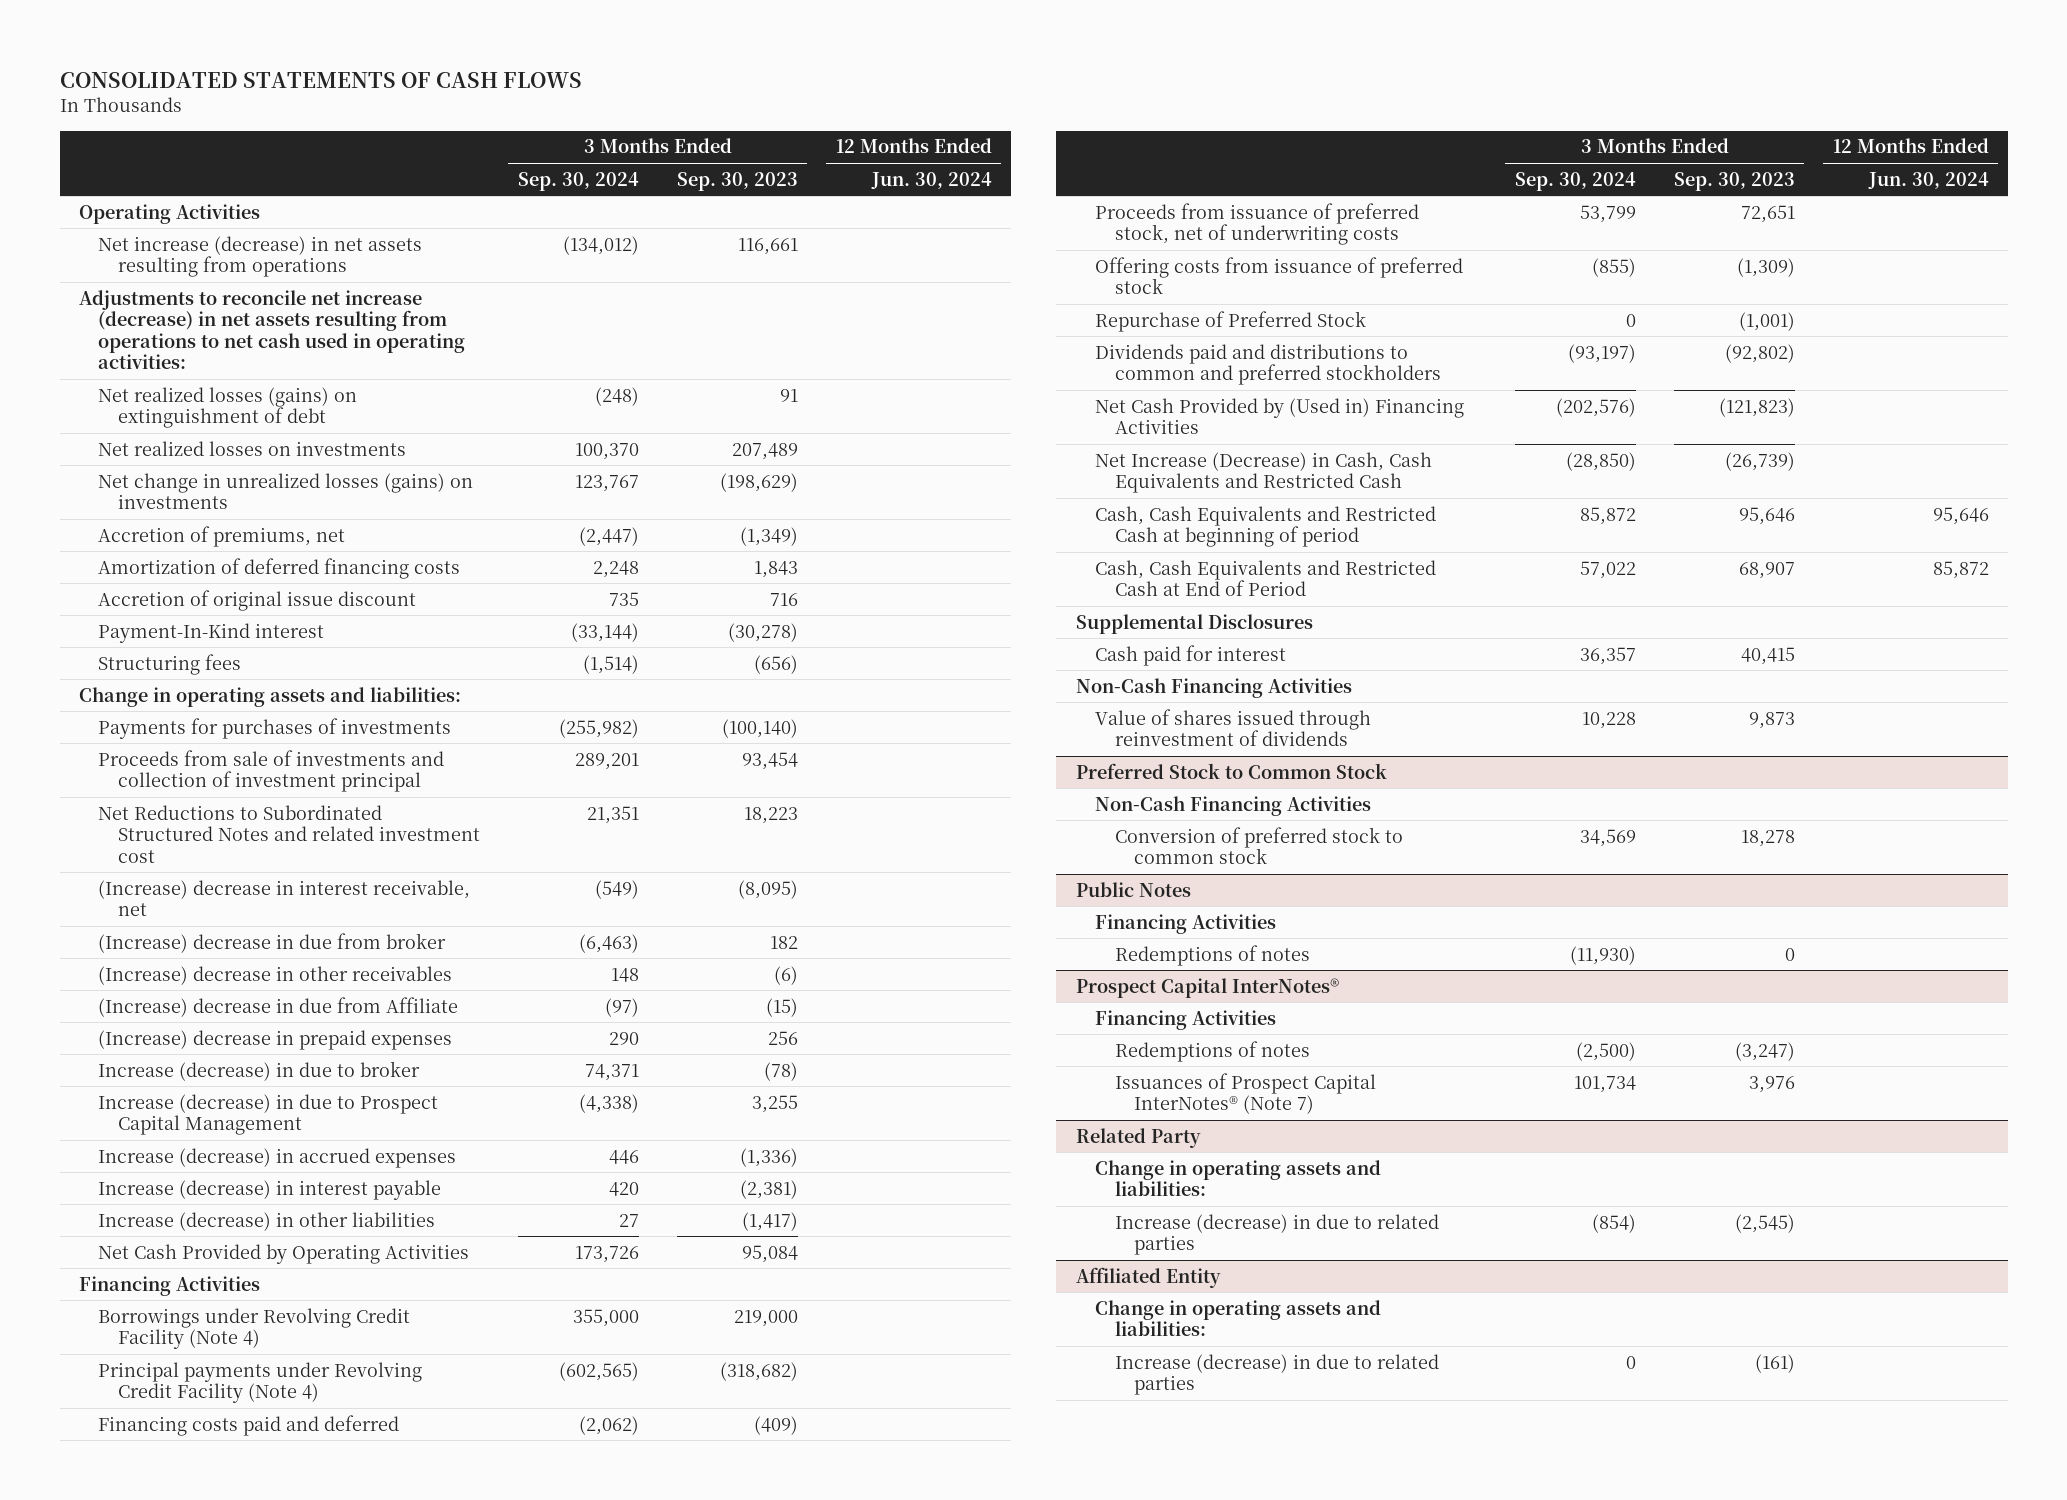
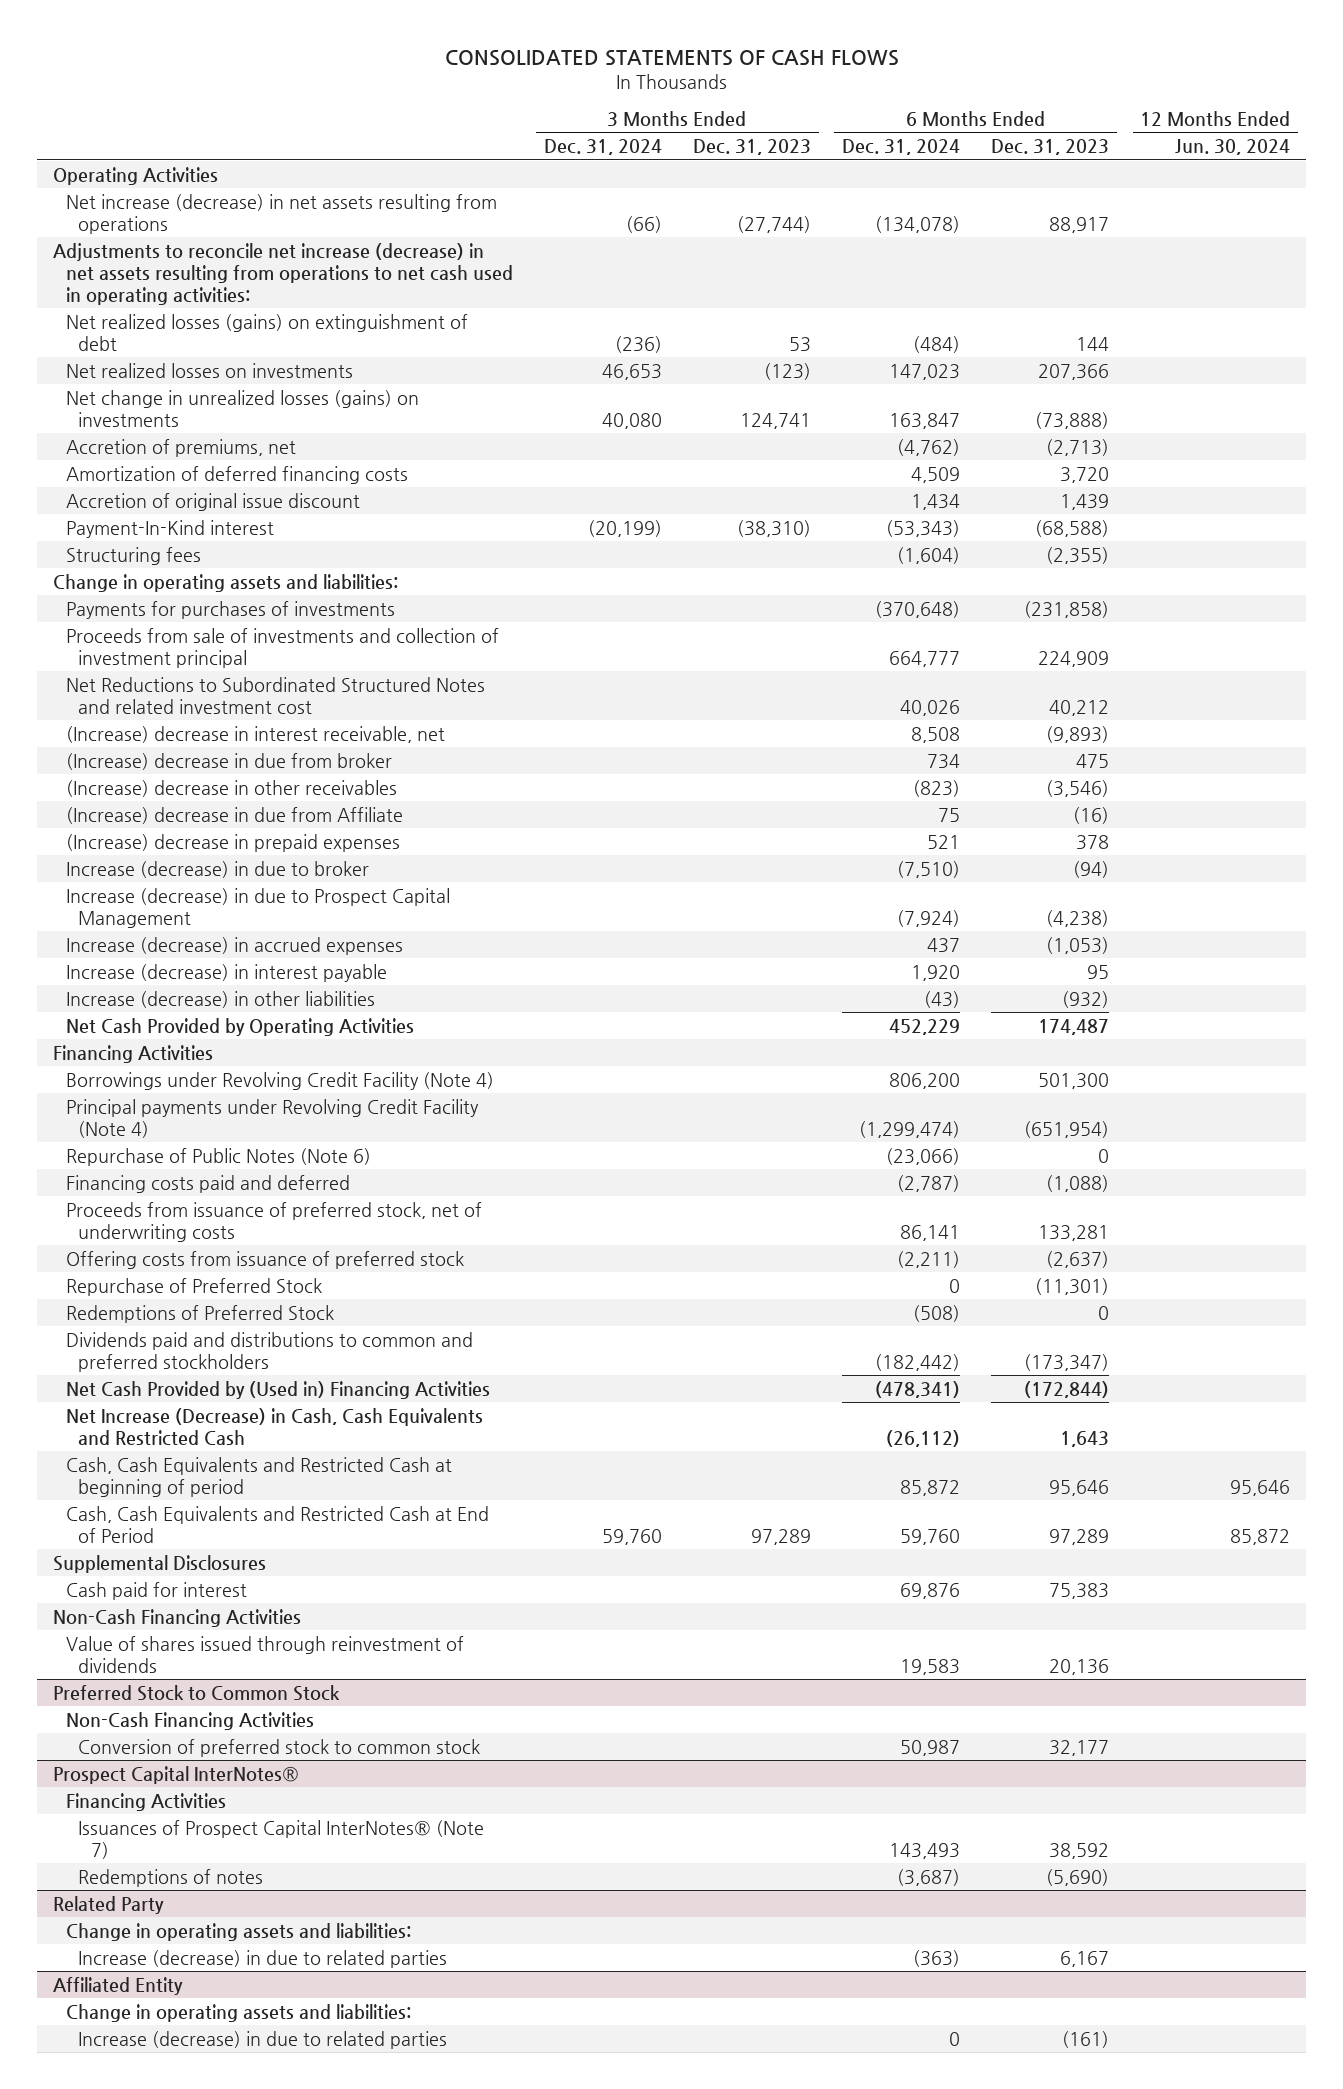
- | 3 Months Ended Sep. 30, 2024 | 3 Months Ended Sep. 30, 2023 | 12 Months Ended Jun. 30, 2024
+ | 3 Months Ended Dec. 31, 2024 | 3 Months Ended Dec. 31, 2023 | 6 Months Ended Dec. 31, 2024 | 6 Months Ended Dec. 31, 2023 | 12 Months Ended Jun. 30, 2024
+ Repurchase of Public Notes (Note 6) | | | (23,066) | 0 |
+ Redemptions of Preferred Stock | | | (508) | 0 |
- Public Notes
- Financing Activities
- Redemptions of notes | (11,930) | 0 |
@ Prospect Capital InterNotes®
moved down: Redemptions of notes | | | (3,687) | (5,690) |

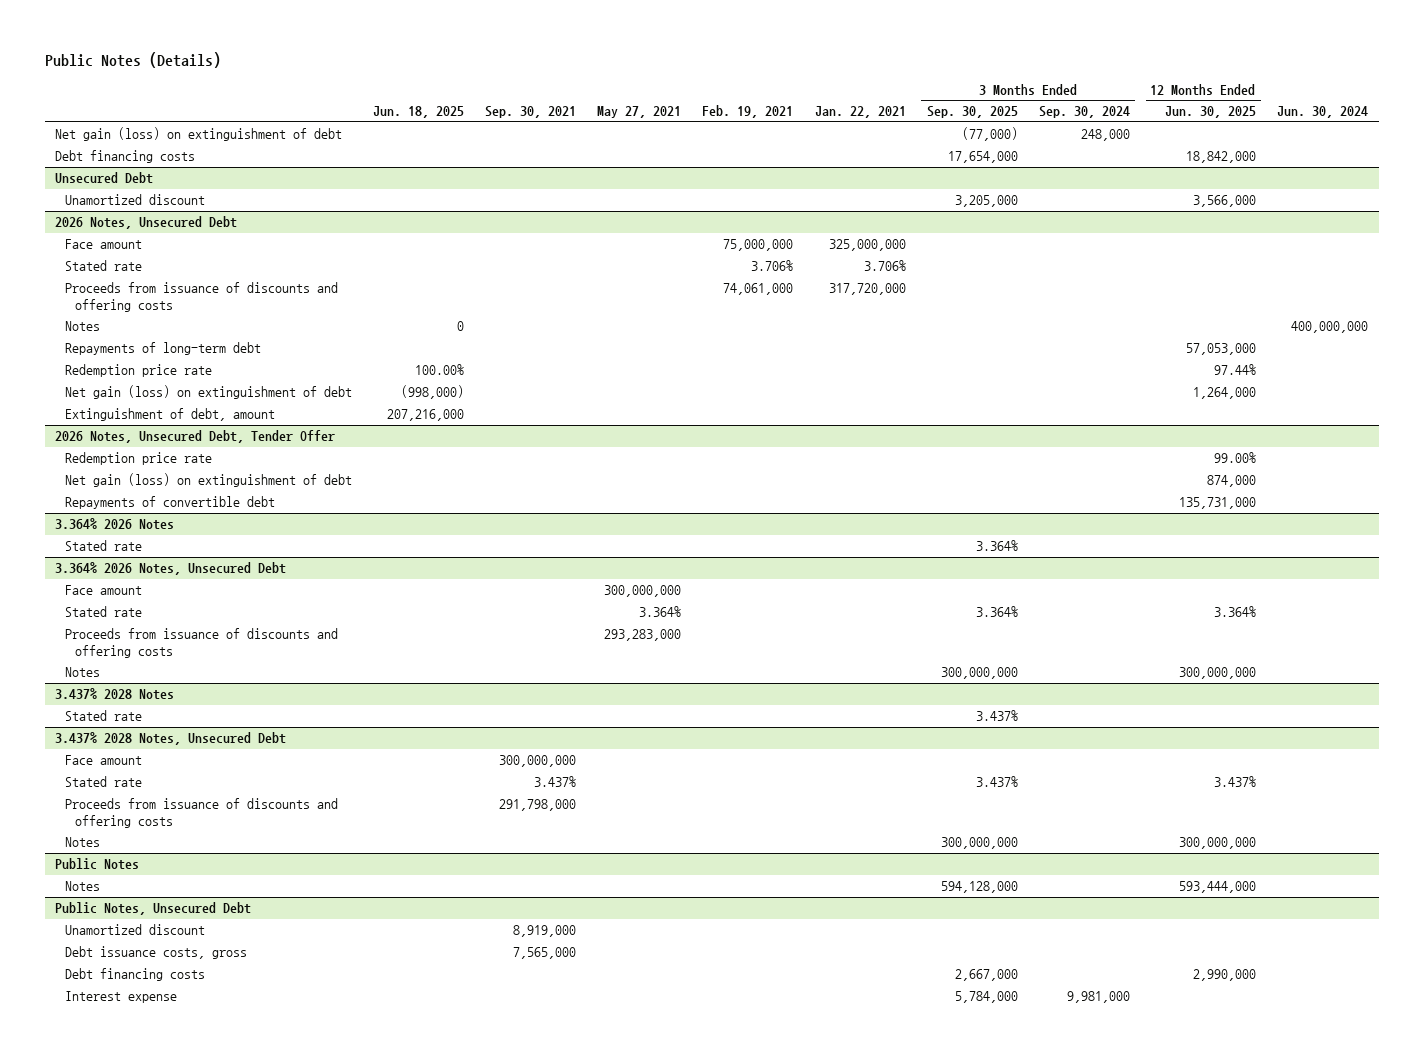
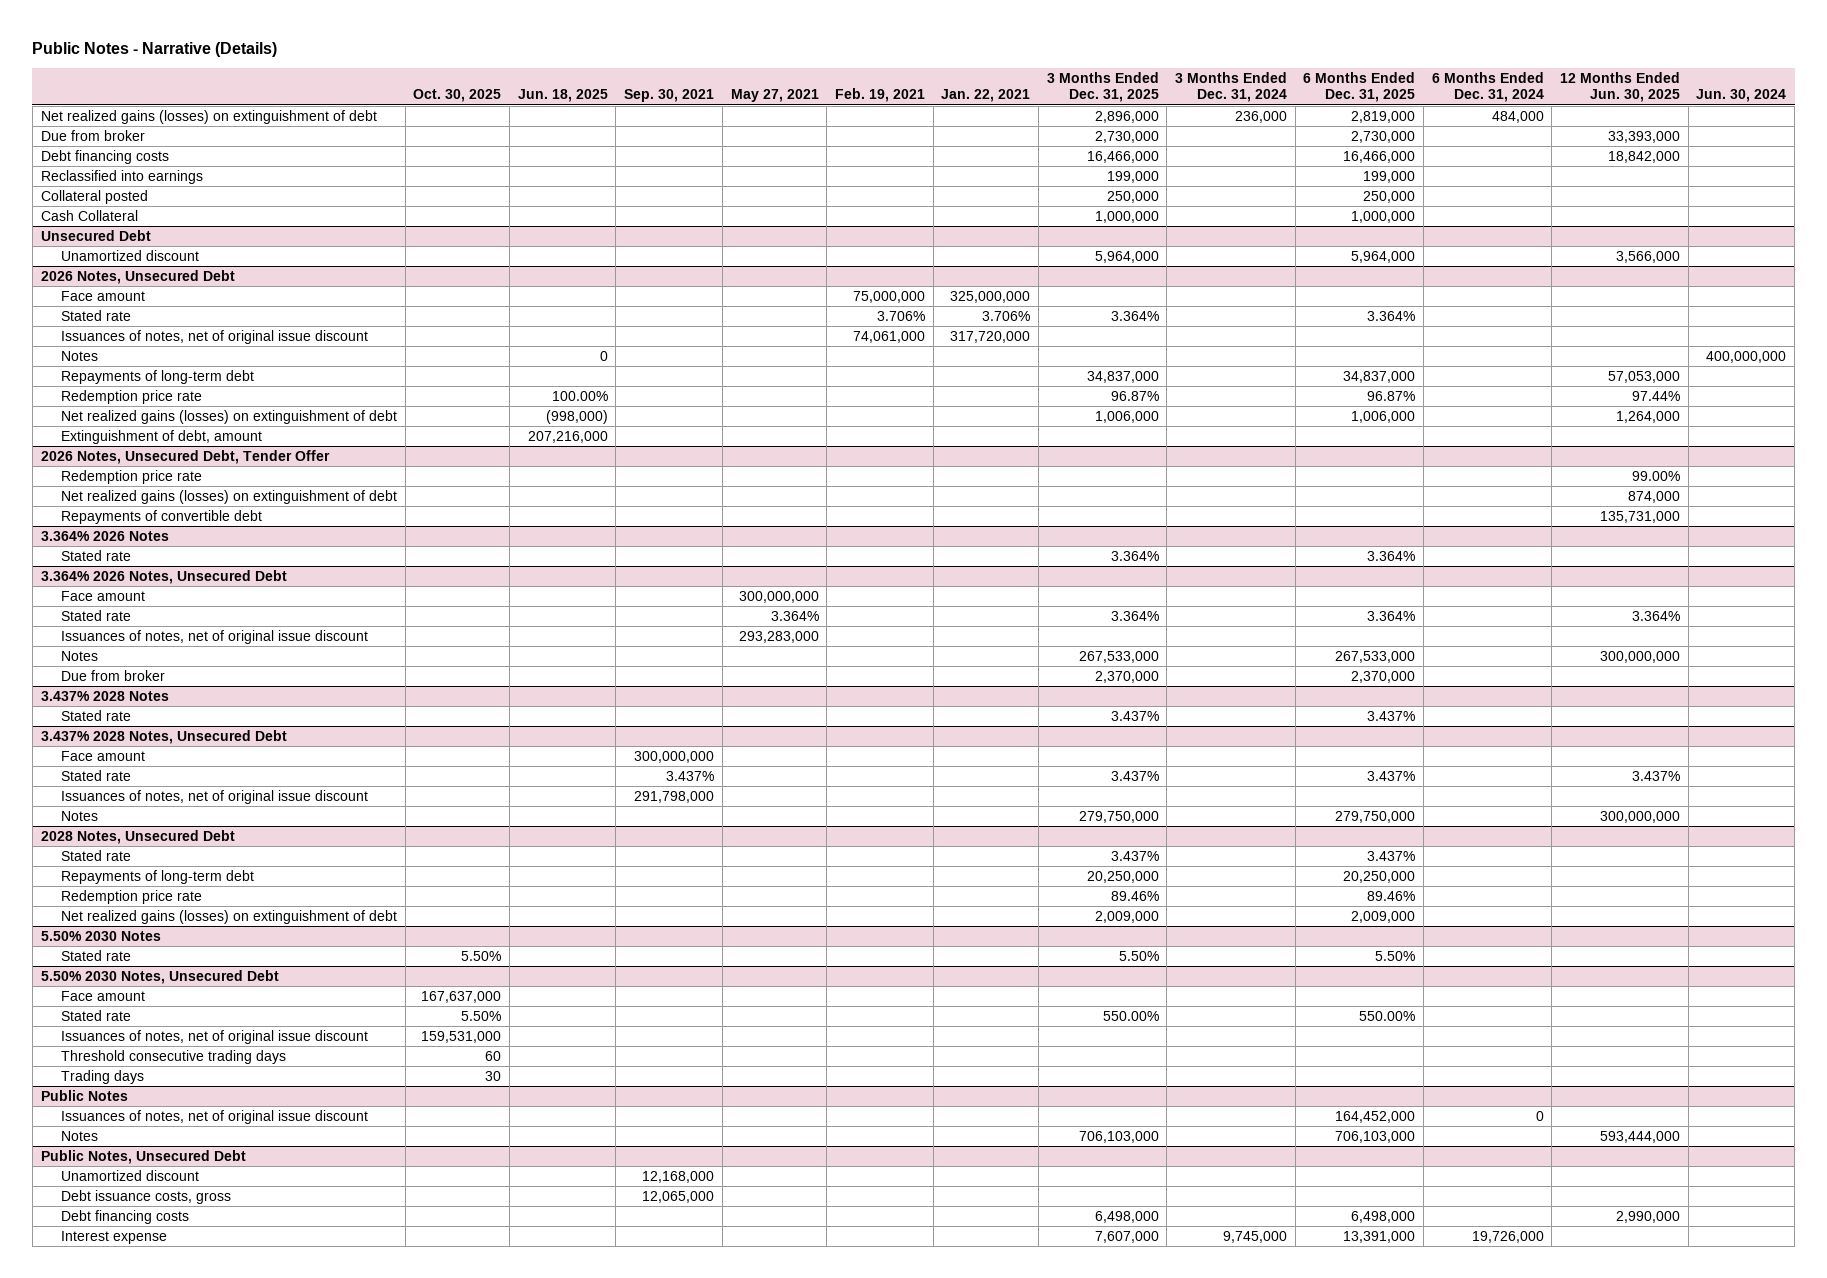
- Public Notes (Details)
+ Public Notes - Narrative (Details)
- | Jun. 18, 2025 | Sep. 30, 2021 | May 27, 2021 | Feb. 19, 2021 | Jan. 22, 2021 | 3 Months Ended Sep. 30, 2025 | 3 Months Ended Sep. 30, 2024 | 12 Months Ended Jun. 30, 2025 | Jun. 30, 2024
+ | Oct. 30, 2025 | Jun. 18, 2025 | Sep. 30, 2021 | May 27, 2021 | Feb. 19, 2021 | Jan. 22, 2021 | 3 Months Ended Dec. 31, 2025 | 3 Months Ended Dec. 31, 2024 | 6 Months Ended Dec. 31, 2025 | 6 Months Ended Dec. 31, 2024 | 12 Months Ended Jun. 30, 2025 | Jun. 30, 2024
- Net gain (loss) on extinguishment of debt | | | | | | (77,000) | 248,000 | |
+ Net realized gains (losses) on extinguishment of debt | | | | | | | 2,896,000 | 236,000 | 2,819,000 | 484,000 | |
+ Due from broker | | | | | | | 2,730,000 | | 2,730,000 | | 33,393,000 |
+ Reclassified into earnings | | | | | | | 199,000 | | 199,000 | | |
+ Collateral posted | | | | | | | 250,000 | | 250,000 | | |
+ Cash Collateral | | | | | | | 1,000,000 | | 1,000,000 | | |
@ 2026 Notes, Unsecured Debt
- Proceeds from issuance of discounts and offering costs | | | | 74,061,000 | 317,720,000 | | | |
+ Issuances of notes, net of original issue discount | | | | | 74,061,000 | 317,720,000 | | | | | |
- Net gain (loss) on extinguishment of debt | (998,000) | | | | | | | 1,264,000 |
+ Net realized gains (losses) on extinguishment of debt | | (998,000) | | | | | 1,006,000 | | 1,006,000 | | 1,264,000 |
@ 2026 Notes, Unsecured Debt, Tender Offer
- Net gain (loss) on extinguishment of debt | | | | | | | | 874,000 |
+ Net realized gains (losses) on extinguishment of debt | | | | | | | | | | | 874,000 |
@ 3.364% 2026 Notes, Unsecured Debt
- Proceeds from issuance of discounts and offering costs | | | 293,283,000 | | | | | |
+ Issuances of notes, net of original issue discount | | | | 293,283,000 | | | | | | | |
+ Due from broker | | | | | | | 2,370,000 | | 2,370,000 | | |
@ 3.437% 2028 Notes, Unsecured Debt
- Proceeds from issuance of discounts and offering costs | | 291,798,000 | | | | | | |
+ Issuances of notes, net of original issue discount | | | 291,798,000 | | | | | | | | |
+ 2028 Notes, Unsecured Debt
+ Stated rate | | | | | | | 3.437% | | 3.437% | | |
+ Repayments of long-term debt | | | | | | | 20,250,000 | | 20,250,000 | | |
+ Redemption price rate | | | | | | | 89.46% | | 89.46% | | |
+ Net realized gains (losses) on extinguishment of debt | | | | | | | 2,009,000 | | 2,009,000 | | |
+ 5.50% 2030 Notes
+ Stated rate | 5.50% | | | | | | 5.50% | | 5.50% | | |
+ 5.50% 2030 Notes, Unsecured Debt
+ Face amount | 167,637,000 | | | | | | | | | | |
+ Stated rate | 5.50% | | | | | | 550.00% | | 550.00% | | |
+ Issuances of notes, net of original issue discount | 159,531,000 | | | | | | | | | | |
+ Threshold consecutive trading days | 60 | | | | | | | | | | |
+ Trading days | 30 | | | | | | | | | | |
@ Public Notes
+ Issuances of notes, net of original issue discount | | | | | | | | | 164,452,000 | 0 | |
@ Public Notes, Unsecured Debt
- Unamortized discount | | 8,919,000 | | | | | | |
- Debt issuance costs, gross | | 7,565,000 | | | | | | |
+ Unamortized discount | | | 12,168,000 | | | | | | | | |
+ Debt issuance costs, gross | | | 12,065,000 | | | | | | | | |

